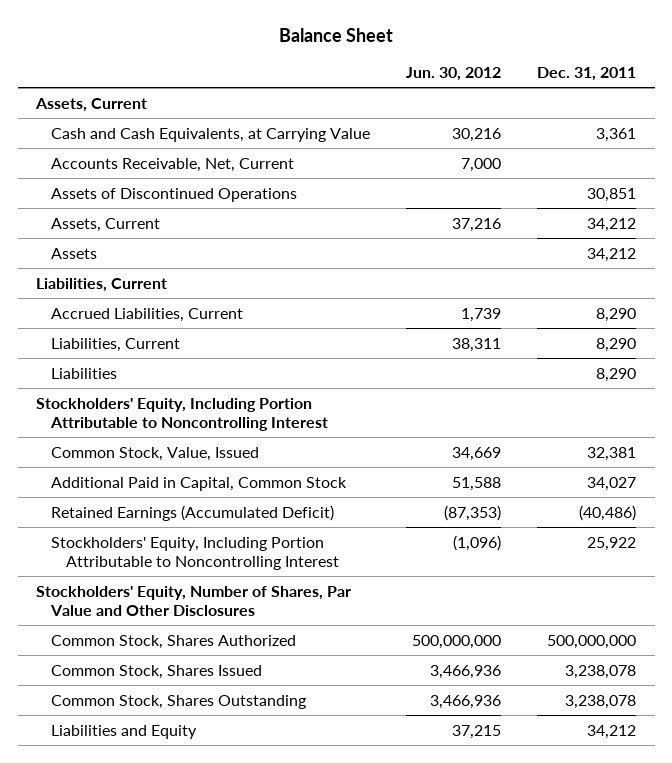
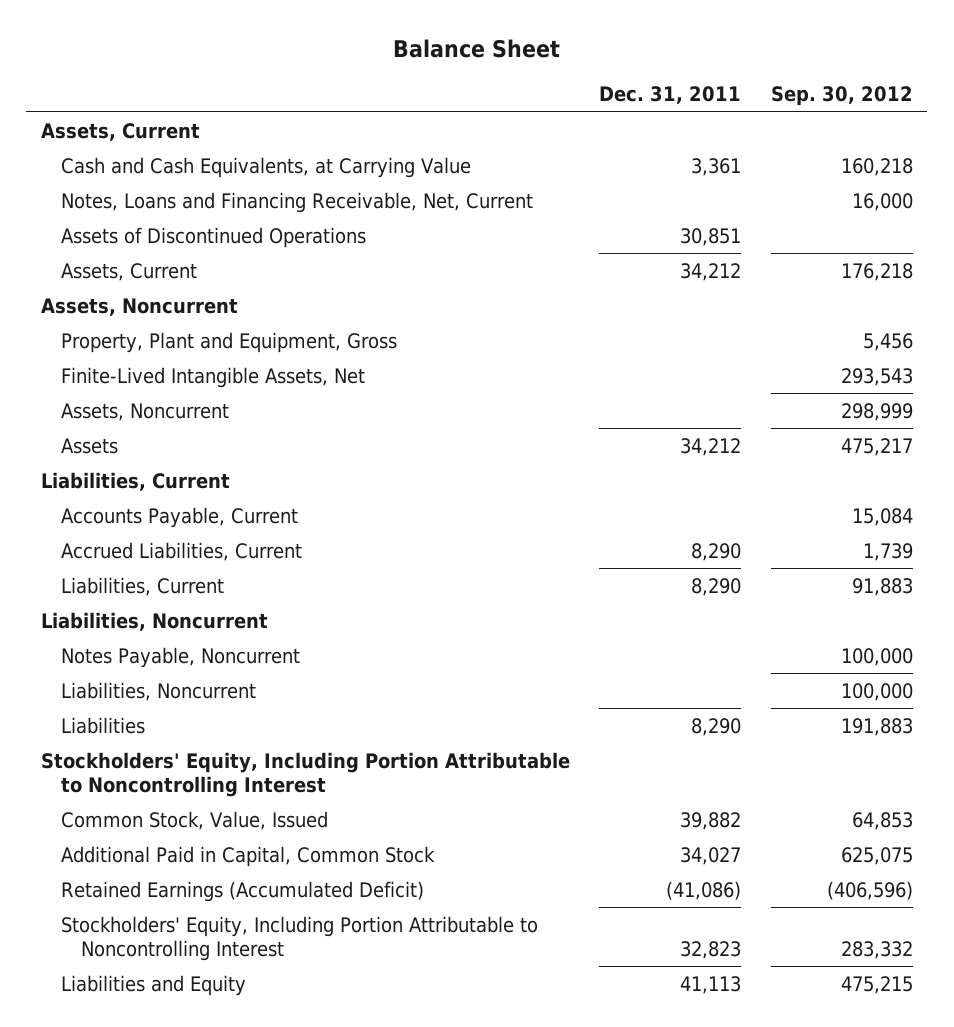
- | Jun. 30, 2012 | Dec. 31, 2011
+ | Dec. 31, 2011 | Sep. 30, 2012
- Accounts Receivable, Net, Current | 7,000 |
+ Notes, Loans and Financing Receivable, Net, Current | | 16,000
+ Assets, Noncurrent
+ Property, Plant and Equipment, Gross | | 5,456
+ Finite-Lived Intangible Assets, Net | | 293,543
+ Assets, Noncurrent | | 298,999
+ Accounts Payable, Current | | 15,084
+ Liabilities, Noncurrent
+ Notes Payable, Noncurrent | | 100,000
+ Liabilities, Noncurrent | | 100,000
- Common Stock, Value, Issued | 34,669 | 32,381
+ Common Stock, Value, Issued | 39,882 | 64,853
- Retained Earnings (Accumulated Deficit) | (87,353) | (40,486)
- Stockholders' Equity, Including Portion Attributable to Noncontrolling Interest | (1,096) | 25,922
- Stockholders' Equity, Number of Shares, Par Value and Other Disclosures
- Common Stock, Shares Authorized | 500,000,000 | 500,000,000
- Common Stock, Shares Issued | 3,466,936 | 3,238,078
- Common Stock, Shares Outstanding | 3,466,936 | 3,238,078
- Liabilities and Equity | 37,215 | 34,212
+ Retained Earnings (Accumulated Deficit) | (41,086) | (406,596)
+ Stockholders' Equity, Including Portion Attributable to Noncontrolling Interest | 32,823 | 283,332
+ Liabilities and Equity | 41,113 | 475,215

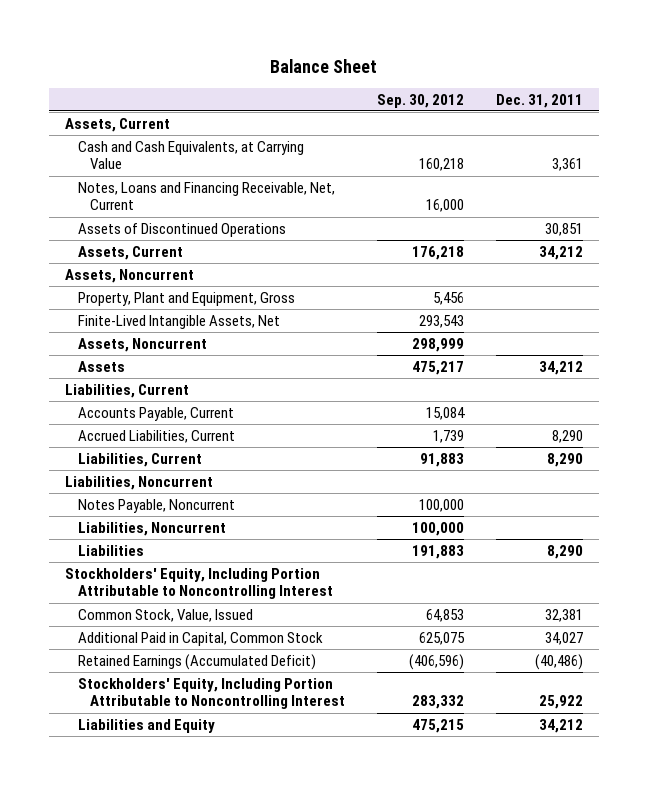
- | Dec. 31, 2011 | Sep. 30, 2012
+ | Sep. 30, 2012 | Dec. 31, 2011
- Common Stock, Value, Issued | 39,882 | 64,853
+ Common Stock, Value, Issued | 64,853 | 32,381
- Retained Earnings (Accumulated Deficit) | (41,086) | (406,596)
- Stockholders' Equity, Including Portion Attributable to Noncontrolling Interest | 32,823 | 283,332
- Liabilities and Equity | 41,113 | 475,215
+ Retained Earnings (Accumulated Deficit) | (406,596) | (40,486)
+ Stockholders' Equity, Including Portion Attributable to Noncontrolling Interest | 283,332 | 25,922
+ Liabilities and Equity | 475,215 | 34,212

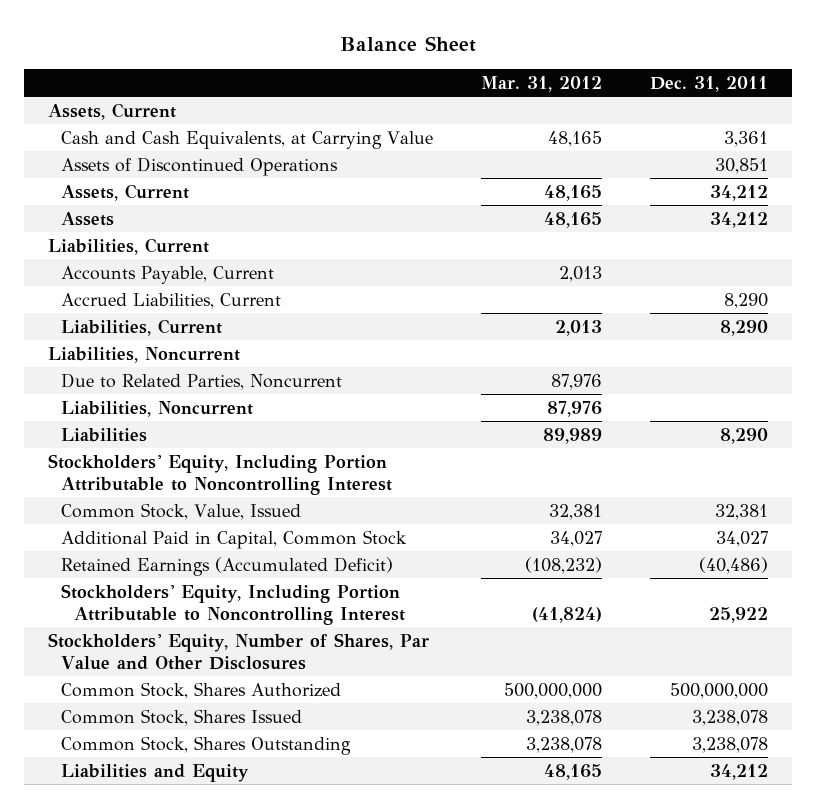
- | Sep. 30, 2012 | Dec. 31, 2011
+ | Mar. 31, 2012 | Dec. 31, 2011
- Notes, Loans and Financing Receivable, Net, Current | 16,000 |
- Assets, Noncurrent
- Property, Plant and Equipment, Gross | 5,456 |
- Finite-Lived Intangible Assets, Net | 293,543 |
- Assets, Noncurrent | 298,999 |
- Notes Payable, Noncurrent | 100,000 |
+ Due to Related Parties, Noncurrent | 87,976 |
+ Stockholders' Equity, Number of Shares, Par Value and Other Disclosures
+ Common Stock, Shares Authorized | 500,000,000 | 500,000,000
+ Common Stock, Shares Issued | 3,238,078 | 3,238,078
+ Common Stock, Shares Outstanding | 3,238,078 | 3,238,078

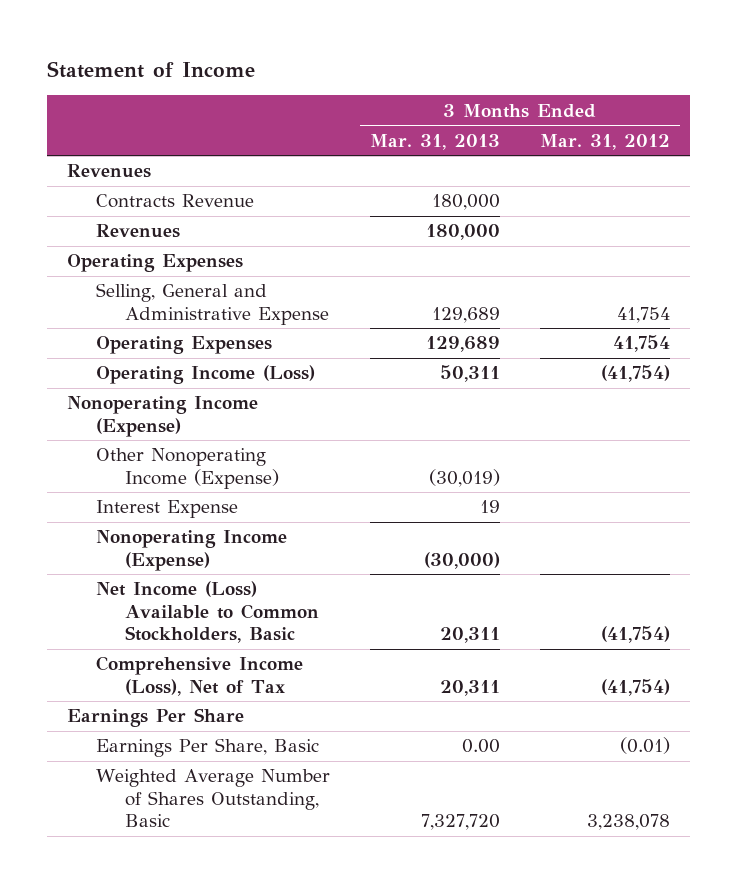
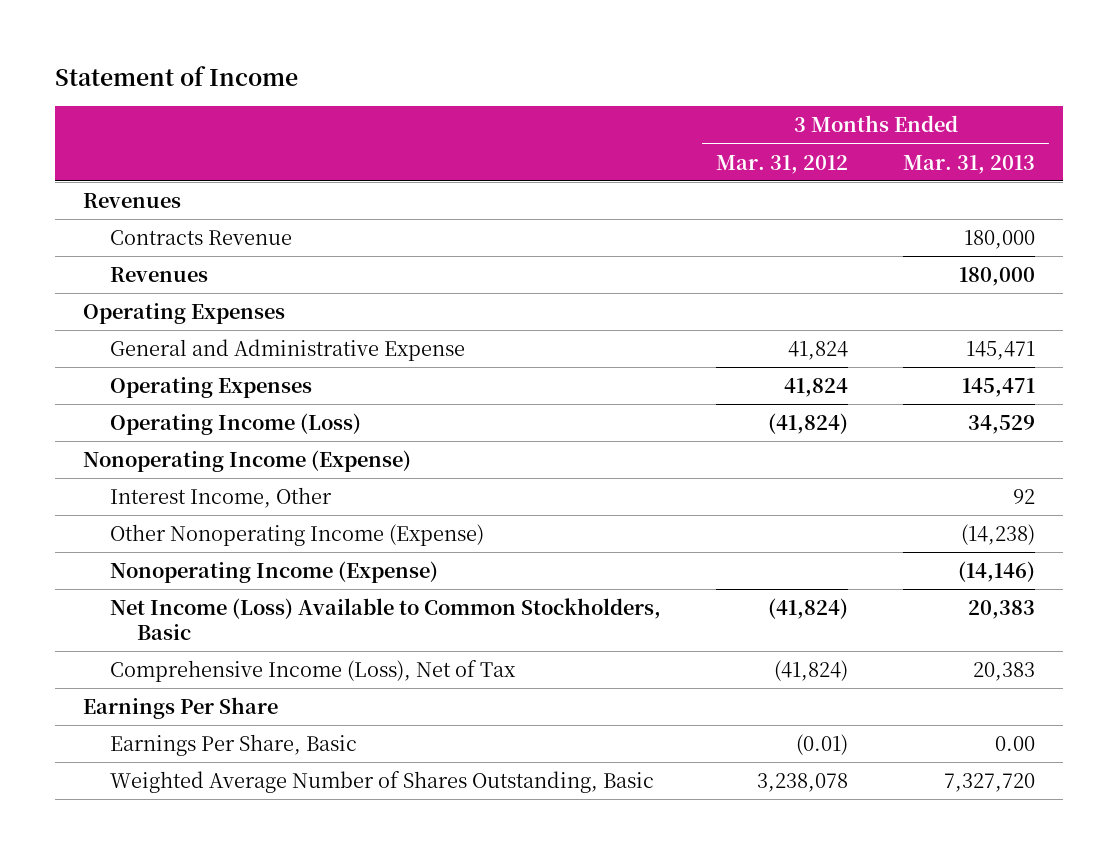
- | 3 Months Ended Mar. 31, 2013 | 3 Months Ended Mar. 31, 2012
+ | 3 Months Ended Mar. 31, 2012 | 3 Months Ended Mar. 31, 2013
- Selling, General and Administrative Expense | 129,689 | 41,754
- Operating Expenses | 129,689 | 41,754
- Operating Income (Loss) | 50,311 | (41,754)
+ General and Administrative Expense | 41,824 | 145,471
+ Operating Expenses | 41,824 | 145,471
+ Operating Income (Loss) | (41,824) | 34,529
- Other Nonoperating Income (Expense) | (30,019) |
- Interest Expense | 19 |
- Nonoperating Income (Expense) | (30,000) |
- Net Income (Loss) Available to Common Stockholders, Basic | 20,311 | (41,754)
- Comprehensive Income (Loss), Net of Tax | 20,311 | (41,754)
+ Interest Income, Other | | 92
+ Other Nonoperating Income (Expense) | | (14,238)
+ Nonoperating Income (Expense) | | (14,146)
+ Net Income (Loss) Available to Common Stockholders, Basic | (41,824) | 20,383
+ Comprehensive Income (Loss), Net of Tax | (41,824) | 20,383

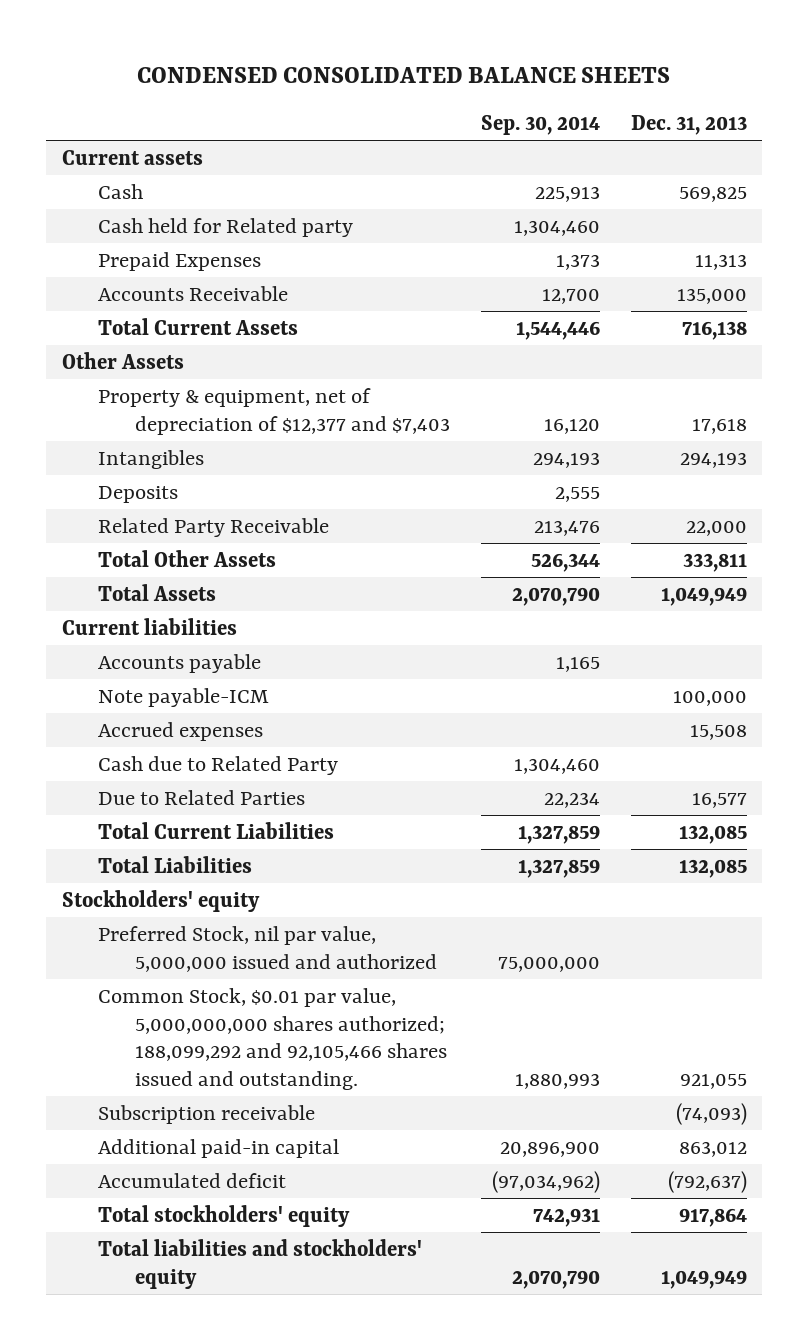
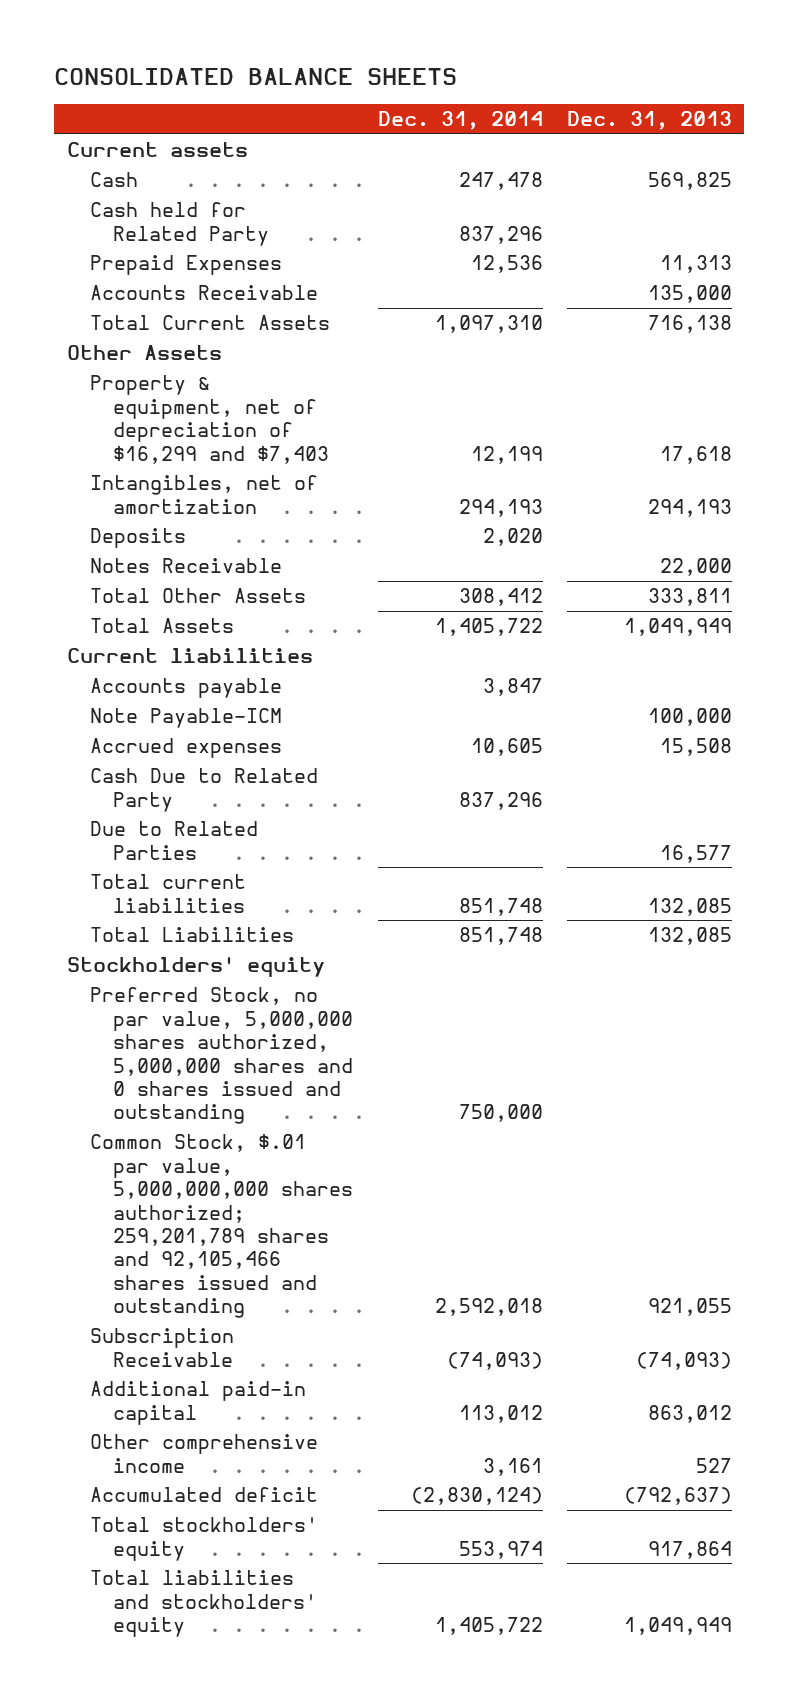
- CONDENSED CONSOLIDATED BALANCE SHEETS
+ CONSOLIDATED BALANCE SHEETS
- | Sep. 30, 2014 | Dec. 31, 2013
+ | Dec. 31, 2014 | Dec. 31, 2013
- Cash held for Related party | 1,304,460 |
+ Cash held for Related Party | 837,296 |
- Property & equipment, net of depreciation of $12,377 and $7,403 | 16,120 | 17,618
- Intangibles | 294,193 | 294,193
+ Property & equipment, net of depreciation of $16,299 and $7,403 | 12,199 | 17,618
+ Intangibles, net of amortization | 294,193 | 294,193
- Related Party Receivable | 213,476 | 22,000
+ Notes Receivable | | 22,000
- Note payable-ICM | | 100,000
+ Note Payable-ICM | | 100,000
- Cash due to Related Party | 1,304,460 |
+ Cash Due to Related Party | 837,296 |
- Total Current Liabilities | 1,327,859 | 132,085
+ Total current liabilities | 851,748 | 132,085
- Preferred Stock, nil par value, 5,000,000 issued and authorized | 75,000,000 |
- Common Stock, $0.01 par value, 5,000,000,000 shares authorized; 188,099,292 and 92,105,466 shares issued and outstanding. | 1,880,993 | 921,055
- Subscription receivable | | (74,093)
+ Preferred Stock, no par value, 5,000,000 shares authorized, 5,000,000 shares and 0 shares issued and outstanding | 750,000 |
+ Common Stock, $.01 par value, 5,000,000,000 shares authorized; 259,201,789 shares and 92,105,466 shares issued and outstanding | 2,592,018 | 921,055
+ Subscription Receivable | (74,093) | (74,093)
+ Other comprehensive income | 3,161 | 527

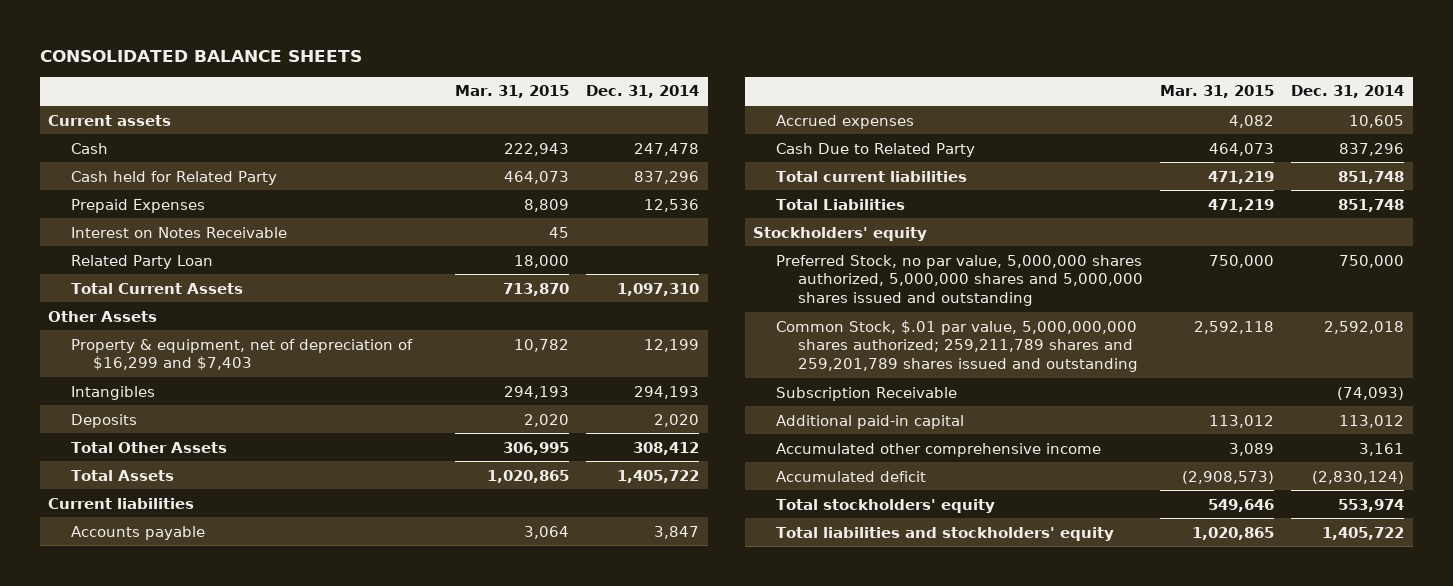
- | Dec. 31, 2014 | Dec. 31, 2013
+ | Mar. 31, 2015 | Dec. 31, 2014
- Accounts Receivable | | 135,000
+ Interest on Notes Receivable | 45 |
+ Related Party Loan | 18,000 |
- Intangibles, net of amortization | 294,193 | 294,193
+ Intangibles | 294,193 | 294,193
- Notes Receivable | | 22,000
- Note Payable-ICM | | 100,000
- Due to Related Parties | | 16,577
- Preferred Stock, no par value, 5,000,000 shares authorized, 5,000,000 shares and 0 shares issued and outstanding | 750,000 |
- Common Stock, $.01 par value, 5,000,000,000 shares authorized; 259,201,789 shares and 92,105,466 shares issued and outstanding | 2,592,018 | 921,055
+ Preferred Stock, no par value, 5,000,000 shares authorized, 5,000,000 shares and 5,000,000 shares issued and outstanding | 750,000 | 750,000
+ Common Stock, $.01 par value, 5,000,000,000 shares authorized; 259,211,789 shares and 259,201,789 shares issued and outstanding | 2,592,118 | 2,592,018
- Other comprehensive income | 3,161 | 527
+ Accumulated other comprehensive income | 3,089 | 3,161

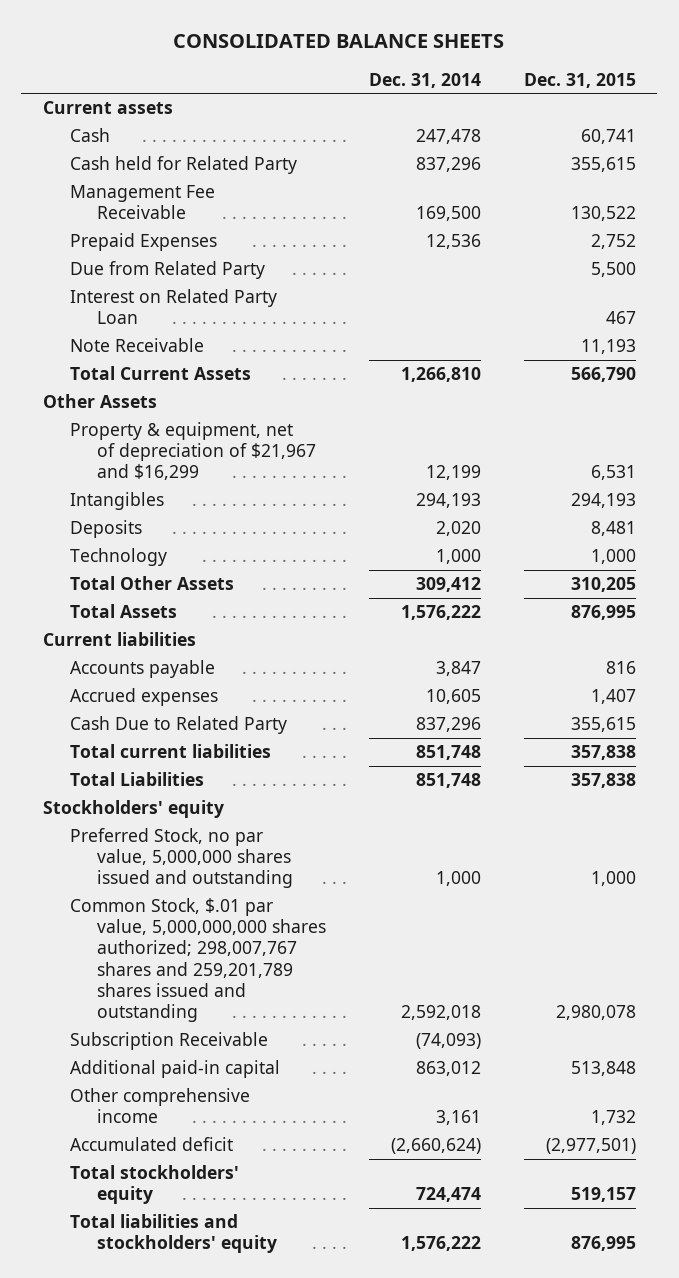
- | Mar. 31, 2015 | Dec. 31, 2014
+ | Dec. 31, 2014 | Dec. 31, 2015
+ Management Fee Receivable | 169,500 | 130,522
- Interest on Notes Receivable | 45 |
- Related Party Loan | 18,000 |
- Total Current Assets | 713,870 | 1,097,310
+ Due from Related Party | | 5,500
+ Interest on Related Party Loan | | 467
+ Note Receivable | | 11,193
+ Total Current Assets | 1,266,810 | 566,790
- Property & equipment, net of depreciation of $16,299 and $7,403 | 10,782 | 12,199
+ Property & equipment, net of depreciation of $21,967 and $16,299 | 12,199 | 6,531
- Total Other Assets | 306,995 | 308,412
- Total Assets | 1,020,865 | 1,405,722
+ Technology | 1,000 | 1,000
+ Total Other Assets | 309,412 | 310,205
+ Total Assets | 1,576,222 | 876,995
- Preferred Stock, no par value, 5,000,000 shares authorized, 5,000,000 shares and 5,000,000 shares issued and outstanding | 750,000 | 750,000
- Common Stock, $.01 par value, 5,000,000,000 shares authorized; 259,211,789 shares and 259,201,789 shares issued and outstanding | 2,592,118 | 2,592,018
+ Preferred Stock, no par value, 5,000,000 shares issued and outstanding | 1,000 | 1,000
+ Common Stock, $.01 par value, 5,000,000,000 shares authorized; 298,007,767 shares and 259,201,789 shares issued and outstanding | 2,592,018 | 2,980,078
- Additional paid-in capital | 113,012 | 113,012
- Accumulated other comprehensive income | 3,089 | 3,161
- Accumulated deficit | (2,908,573) | (2,830,124)
- Total stockholders' equity | 549,646 | 553,974
- Total liabilities and stockholders' equity | 1,020,865 | 1,405,722
+ Additional paid-in capital | 863,012 | 513,848
+ Other comprehensive income | 3,161 | 1,732
+ Accumulated deficit | (2,660,624) | (2,977,501)
+ Total stockholders' equity | 724,474 | 519,157
+ Total liabilities and stockholders' equity | 1,576,222 | 876,995

